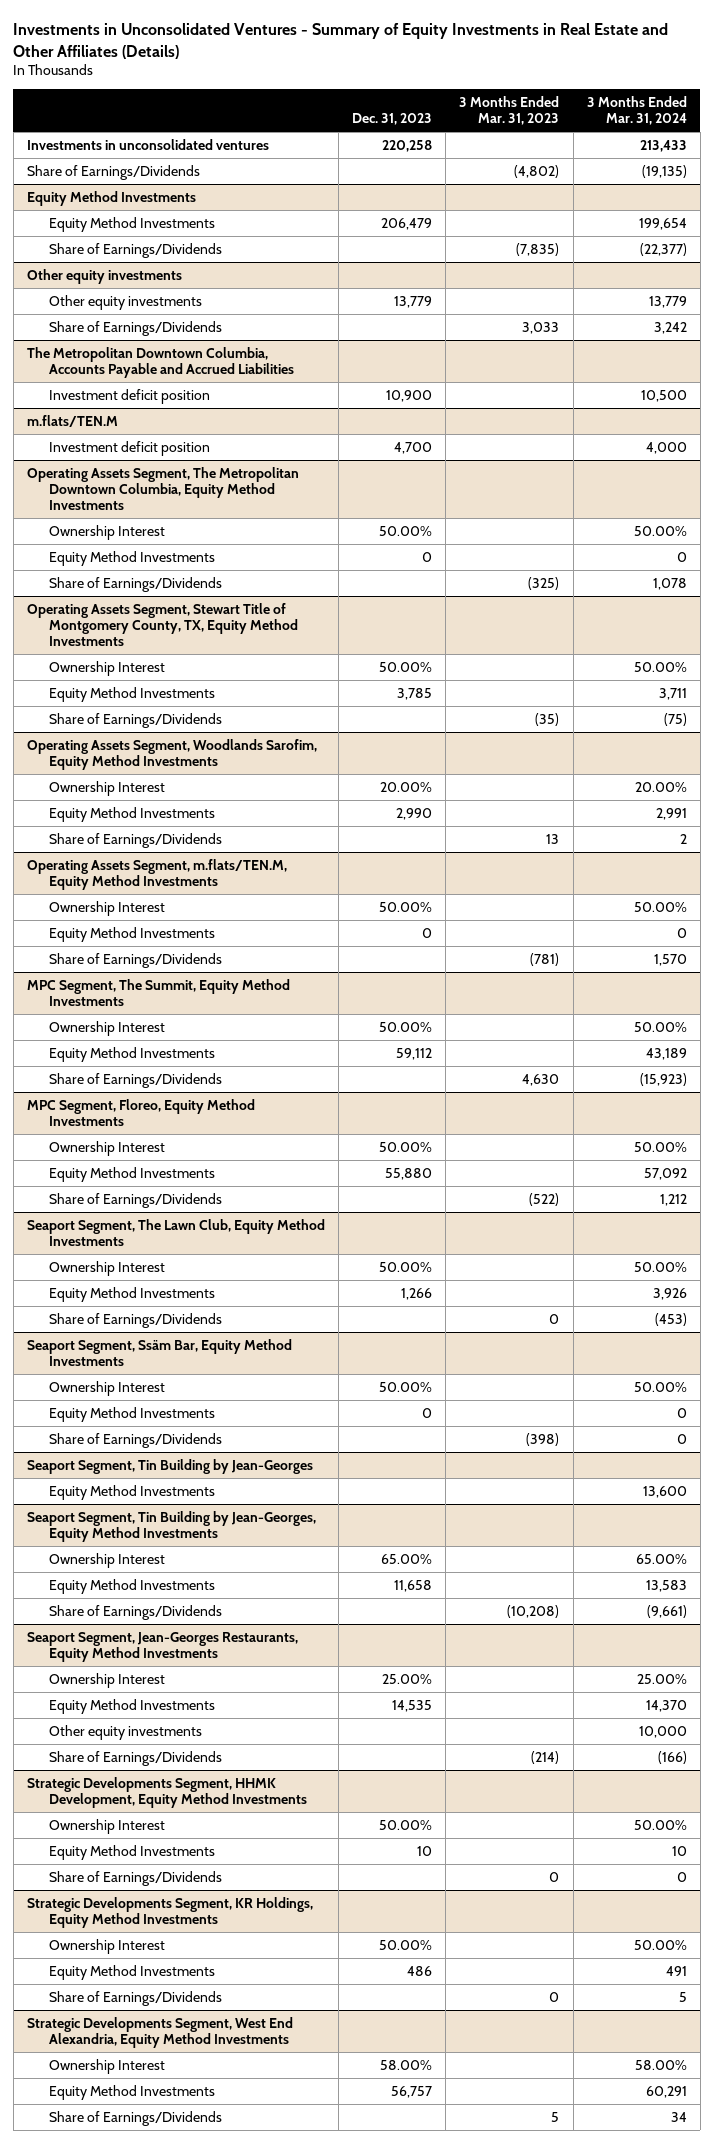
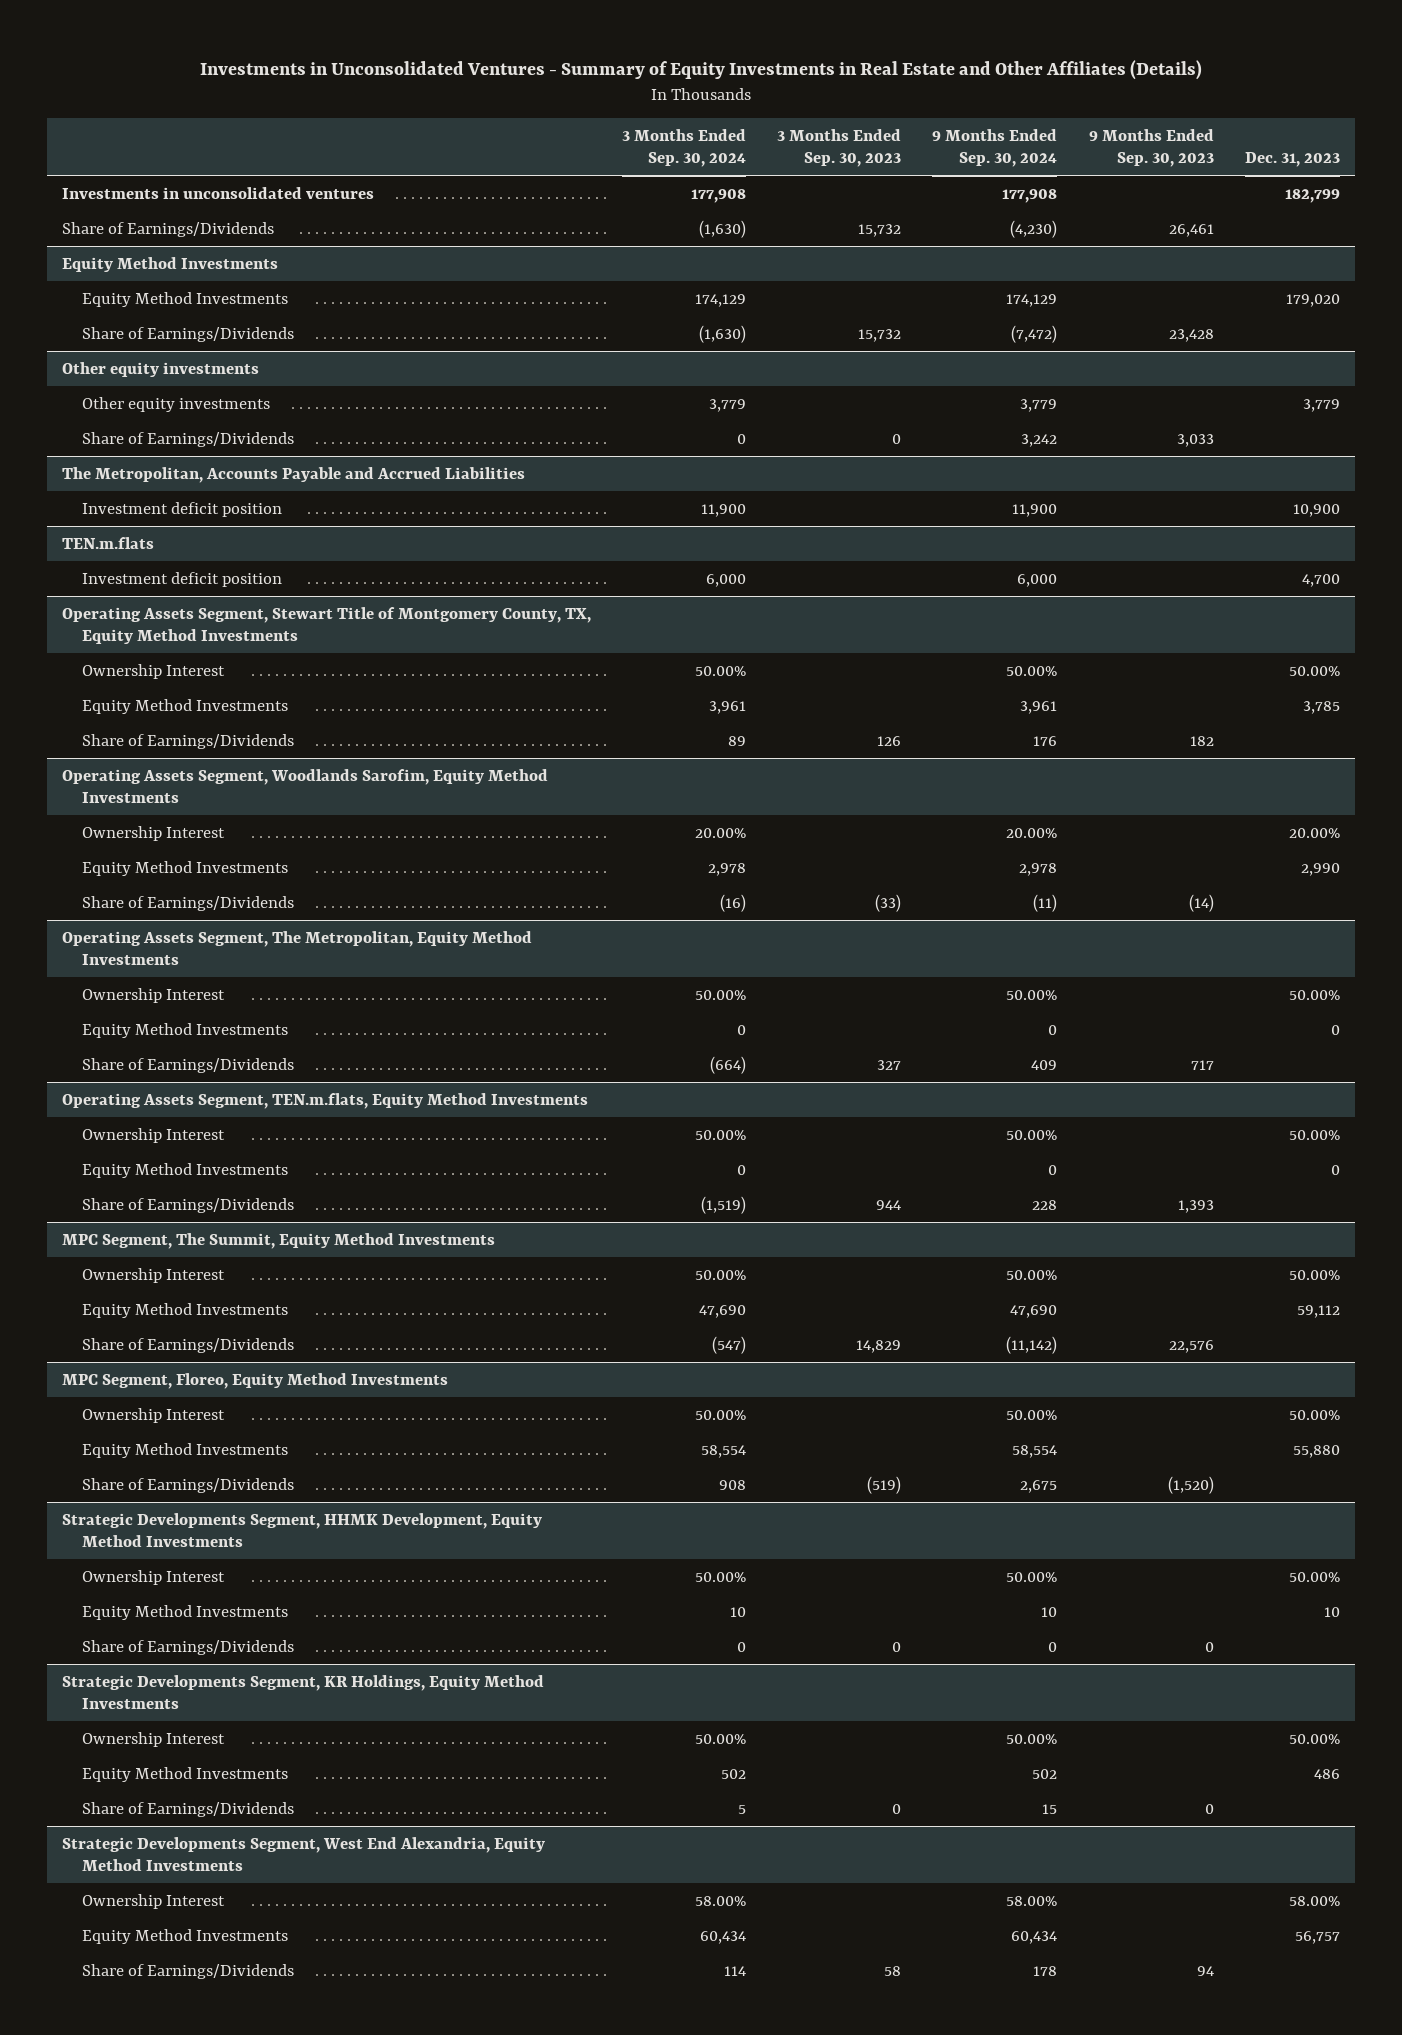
- | Dec. 31, 2023 | 3 Months Ended Mar. 31, 2023 | 3 Months Ended Mar. 31, 2024
+ | 3 Months Ended Sep. 30, 2024 | 3 Months Ended Sep. 30, 2023 | 9 Months Ended Sep. 30, 2024 | 9 Months Ended Sep. 30, 2023 | Dec. 31, 2023
- Investments in unconsolidated ventures | 220,258 | | 213,433
+ Investments in unconsolidated ventures | 177,908 | | 177,908 | | 182,799
@ Equity Method Investments
- Equity Method Investments | 206,479 | | 199,654
+ Equity Method Investments | 174,129 | | 174,129 | | 179,020
@ Other equity investments
- Other equity investments | 13,779 | | 13,779
+ Other equity investments | 3,779 | | 3,779 | | 3,779
- The Metropolitan Downtown Columbia, Accounts Payable and Accrued Liabilities
+ The Metropolitan, Accounts Payable and Accrued Liabilities
- m.flats/TEN.M
+ TEN.m.flats
- Operating Assets Segment, The Metropolitan Downtown Columbia, Equity Method Investments
- Ownership Interest | 50.00% | | 50.00%
- Equity Method Investments | 0 | | 0
- Share of Earnings/Dividends | | (325) | 1,078
- Operating Assets Segment, m.flats/TEN.M, Equity Method Investments
+ Operating Assets Segment, The Metropolitan, Equity Method Investments
+ Operating Assets Segment, TEN.m.flats, Equity Method Investments
+ Ownership Interest | 50.00% | | 50.00% | | 50.00%
+ Equity Method Investments | 0 | | 0 | | 0
+ Share of Earnings/Dividends | (1,519) | 944 | 228 | 1,393 |
- Seaport Segment, The Lawn Club, Equity Method Investments
- Ownership Interest | 50.00% | | 50.00%
- Equity Method Investments | 1,266 | | 3,926
- Share of Earnings/Dividends | | 0 | (453)
- Seaport Segment, Ssäm Bar, Equity Method Investments
- Ownership Interest | 50.00% | | 50.00%
- Equity Method Investments | 0 | | 0
- Share of Earnings/Dividends | | (398) | 0
- Seaport Segment, Tin Building by Jean-Georges
- Equity Method Investments | | | 13,600
- Seaport Segment, Tin Building by Jean-Georges, Equity Method Investments
- Ownership Interest | 65.00% | | 65.00%
- Equity Method Investments | 11,658 | | 13,583
- Share of Earnings/Dividends | | (10,208) | (9,661)
- Seaport Segment, Jean-Georges Restaurants, Equity Method Investments
- Ownership Interest | 25.00% | | 25.00%
- Equity Method Investments | 14,535 | | 14,370
- Other equity investments | | | 10,000
- Share of Earnings/Dividends | | (214) | (166)

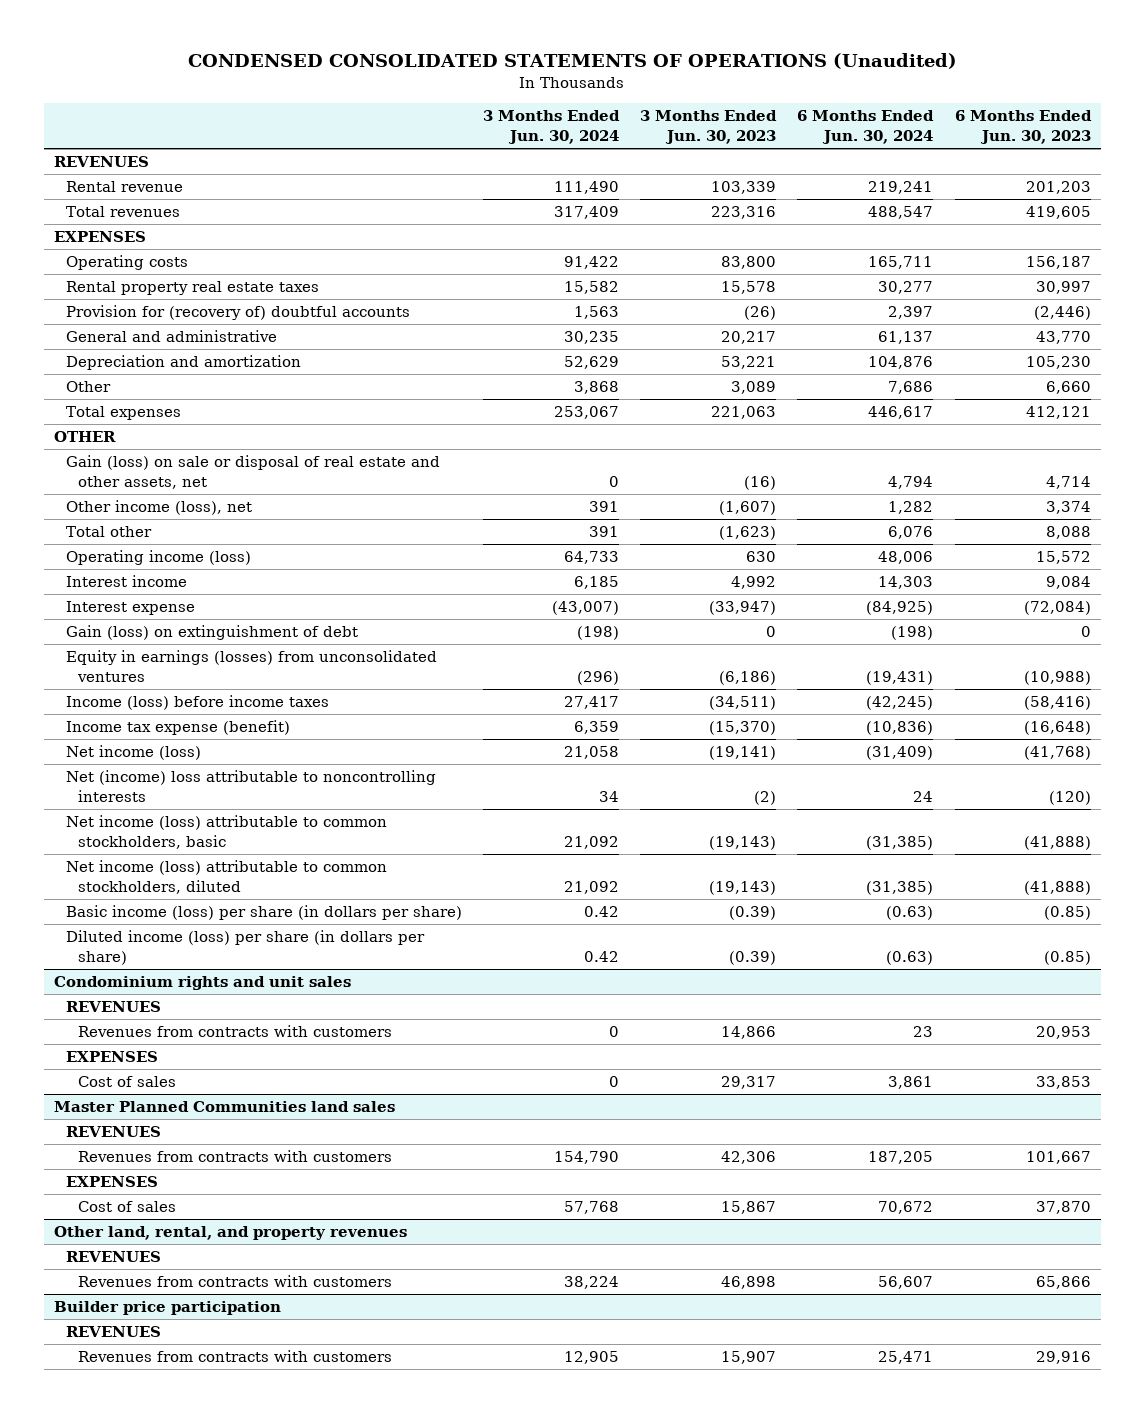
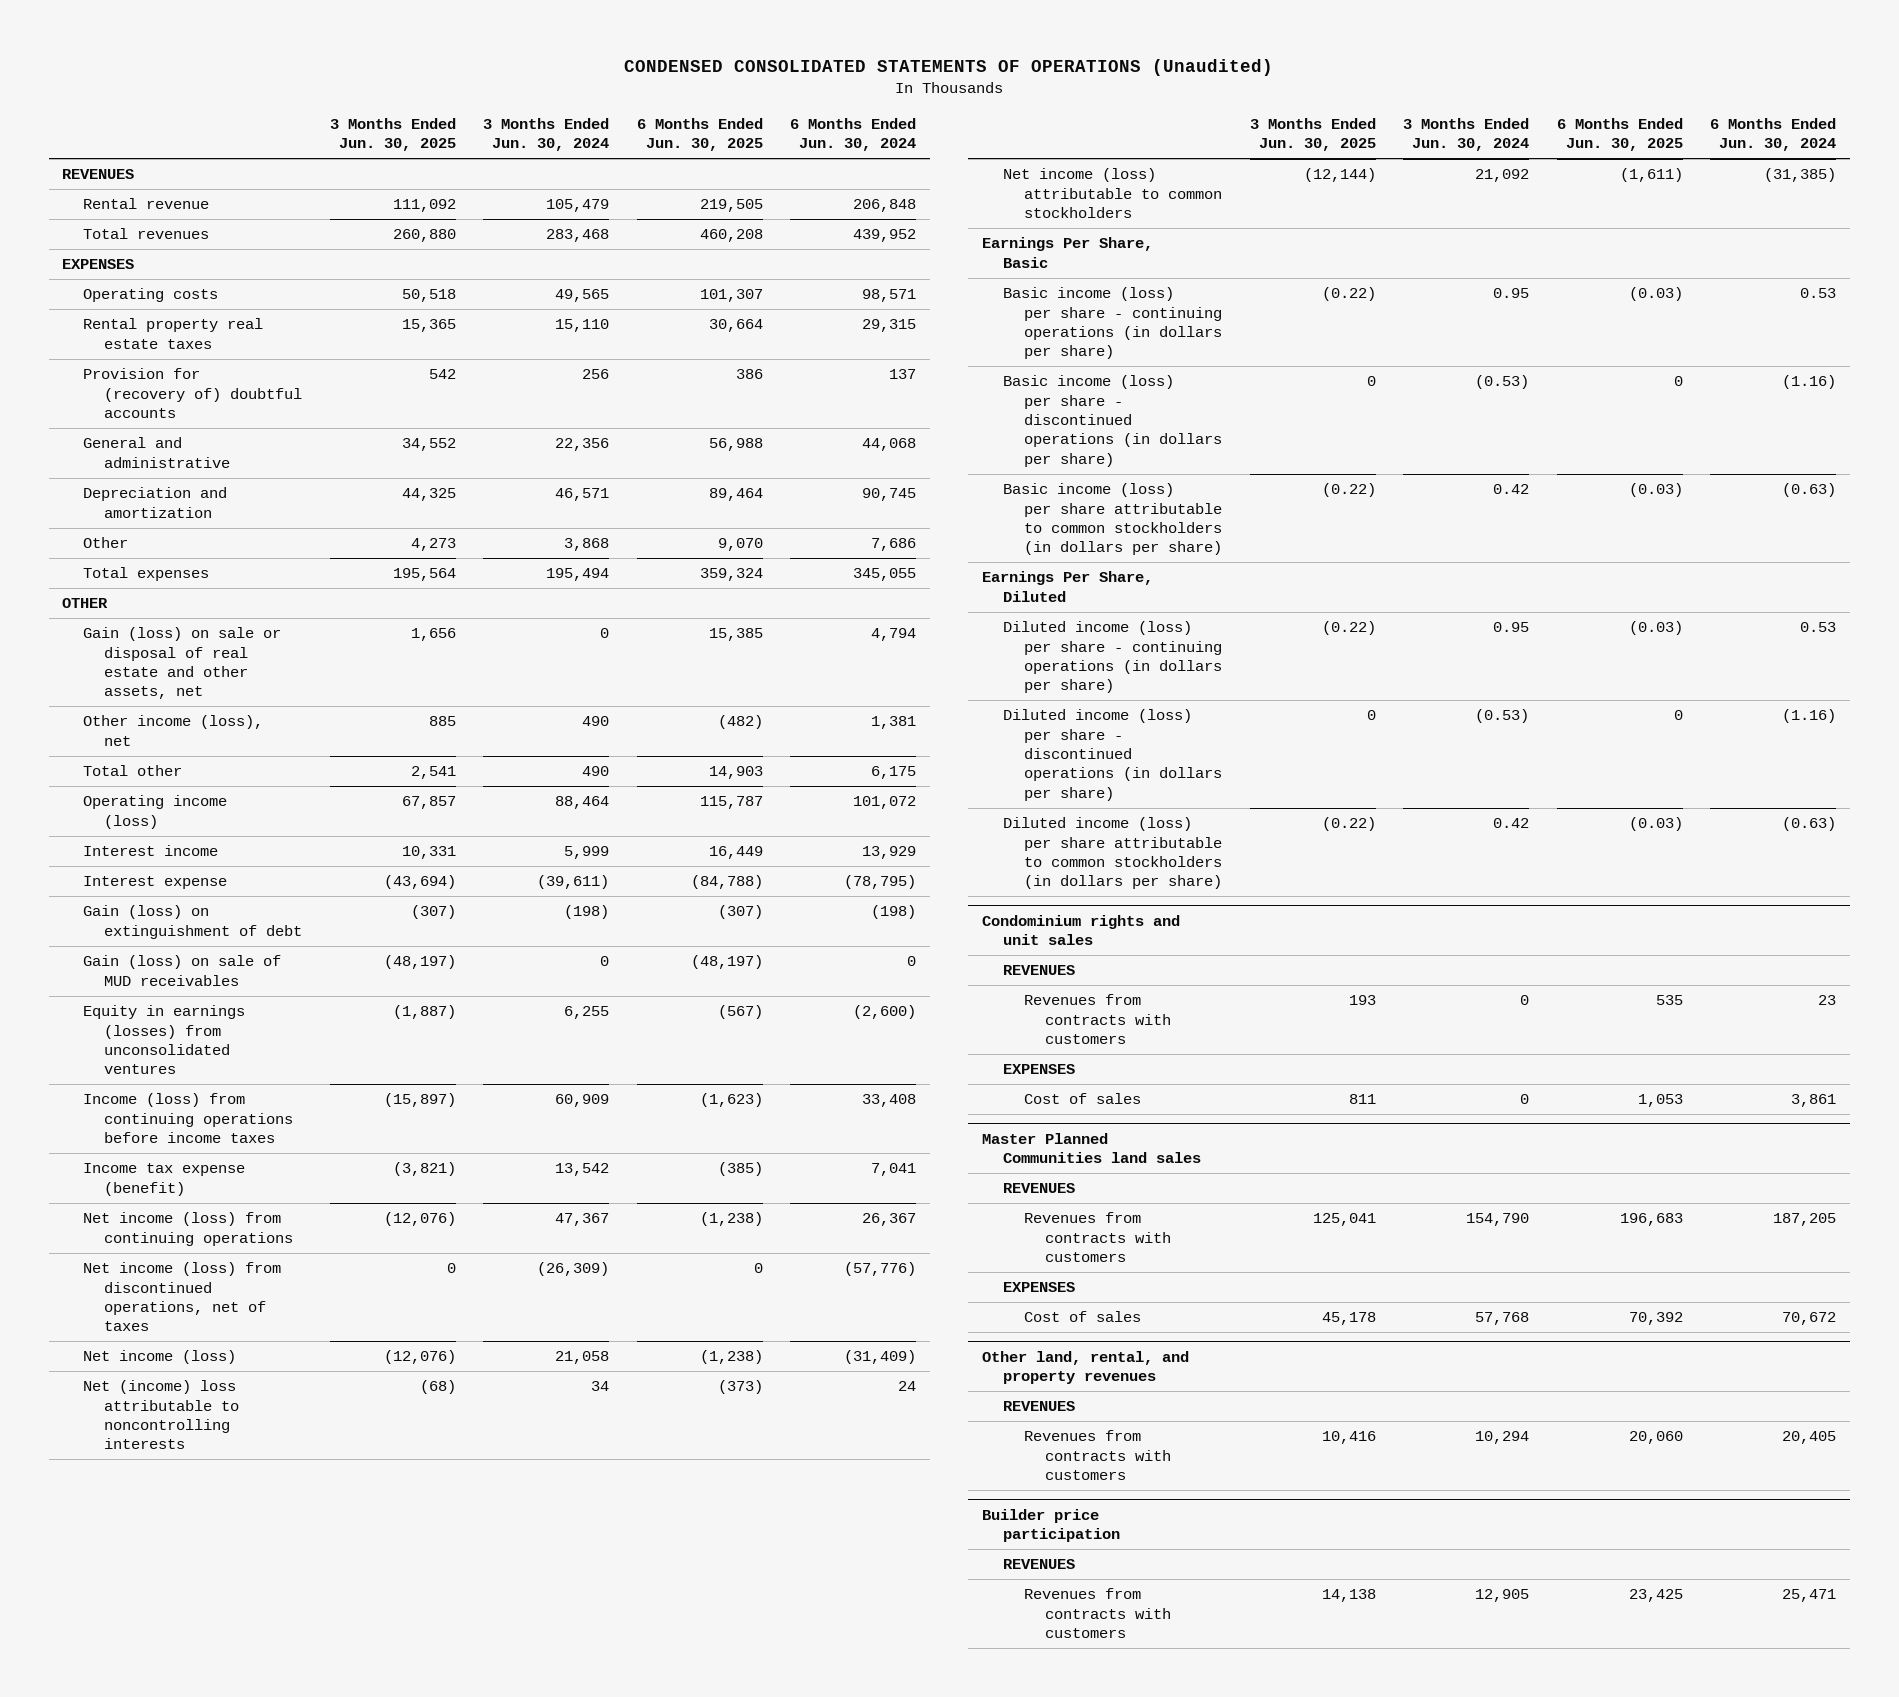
- | 3 Months Ended Jun. 30, 2024 | 3 Months Ended Jun. 30, 2023 | 6 Months Ended Jun. 30, 2024 | 6 Months Ended Jun. 30, 2023
+ | 3 Months Ended Jun. 30, 2025 | 3 Months Ended Jun. 30, 2024 | 6 Months Ended Jun. 30, 2025 | 6 Months Ended Jun. 30, 2024
- Rental revenue | 111,490 | 103,339 | 219,241 | 201,203
- Total revenues | 317,409 | 223,316 | 488,547 | 419,605
+ Rental revenue | 111,092 | 105,479 | 219,505 | 206,848
+ Total revenues | 260,880 | 283,468 | 460,208 | 439,952
- Operating costs | 91,422 | 83,800 | 165,711 | 156,187
- Rental property real estate taxes | 15,582 | 15,578 | 30,277 | 30,997
- Provision for (recovery of) doubtful accounts | 1,563 | (26) | 2,397 | (2,446)
- General and administrative | 30,235 | 20,217 | 61,137 | 43,770
- Depreciation and amortization | 52,629 | 53,221 | 104,876 | 105,230
+ Operating costs | 50,518 | 49,565 | 101,307 | 98,571
+ Rental property real estate taxes | 15,365 | 15,110 | 30,664 | 29,315
+ Provision for (recovery of) doubtful accounts | 542 | 256 | 386 | 137
+ General and administrative | 34,552 | 22,356 | 56,988 | 44,068
+ Depreciation and amortization | 44,325 | 46,571 | 89,464 | 90,745
- Total expenses | 253,067 | 221,063 | 446,617 | 412,121
+ Total expenses | 195,564 | 195,494 | 359,324 | 345,055
- Other income (loss), net | 391 | (1,607) | 1,282 | 3,374
- Total other | 391 | (1,623) | 6,076 | 8,088
- Operating income (loss) | 64,733 | 630 | 48,006 | 15,572
- Interest income | 6,185 | 4,992 | 14,303 | 9,084
- Interest expense | (43,007) | (33,947) | (84,925) | (72,084)
+ Other income (loss), net | 885 | 490 | (482) | 1,381
+ Total other | 2,541 | 490 | 14,903 | 6,175
+ Operating income (loss) | 67,857 | 88,464 | 115,787 | 101,072
+ Interest income | 10,331 | 5,999 | 16,449 | 13,929
+ Interest expense | (43,694) | (39,611) | (84,788) | (78,795)
- Equity in earnings (losses) from unconsolidated ventures | (296) | (6,186) | (19,431) | (10,988)
- Income (loss) before income taxes | 27,417 | (34,511) | (42,245) | (58,416)
- Income tax expense (benefit) | 6,359 | (15,370) | (10,836) | (16,648)
+ Gain (loss) on sale of MUD receivables | (48,197) | 0 | (48,197) | 0
+ Equity in earnings (losses) from unconsolidated ventures | (1,887) | 6,255 | (567) | (2,600)
+ Income (loss) from continuing operations before income taxes | (15,897) | 60,909 | (1,623) | 33,408
+ Income tax expense (benefit) | (3,821) | 13,542 | (385) | 7,041
+ Net income (loss) from continuing operations | (12,076) | 47,367 | (1,238) | 26,367
+ Net income (loss) from discontinued operations, net of taxes | 0 | (26,309) | 0 | (57,776)
- Net income (loss) attributable to common stockholders, basic | 21,092 | (19,143) | (31,385) | (41,888)
- Net income (loss) attributable to common stockholders, diluted | 21,092 | (19,143) | (31,385) | (41,888)
- Basic income (loss) per share (in dollars per share) | 0.42 | (0.39) | (0.63) | (0.85)
- Diluted income (loss) per share (in dollars per share) | 0.42 | (0.39) | (0.63) | (0.85)
+ Net income (loss) attributable to common stockholders | (12,144) | 21,092 | (1,611) | (31,385)
+ Earnings Per Share, Basic
+ Basic income (loss) per share - continuing operations (in dollars per share) | (0.22) | 0.95 | (0.03) | 0.53
+ Basic income (loss) per share - discontinued operations (in dollars per share) | 0 | (0.53) | 0 | (1.16)
+ Basic income (loss) per share attributable to common stockholders (in dollars per share) | (0.22) | 0.42 | (0.03) | (0.63)
+ Earnings Per Share, Diluted
+ Diluted income (loss) per share - continuing operations (in dollars per share) | (0.22) | 0.95 | (0.03) | 0.53
+ Diluted income (loss) per share - discontinued operations (in dollars per share) | 0 | (0.53) | 0 | (1.16)
+ Diluted income (loss) per share attributable to common stockholders (in dollars per share) | (0.22) | 0.42 | (0.03) | (0.63)
@ Other land, rental, and property revenues
- Revenues from contracts with customers | 38,224 | 46,898 | 56,607 | 65,866
+ Revenues from contracts with customers | 10,416 | 10,294 | 20,060 | 20,405

